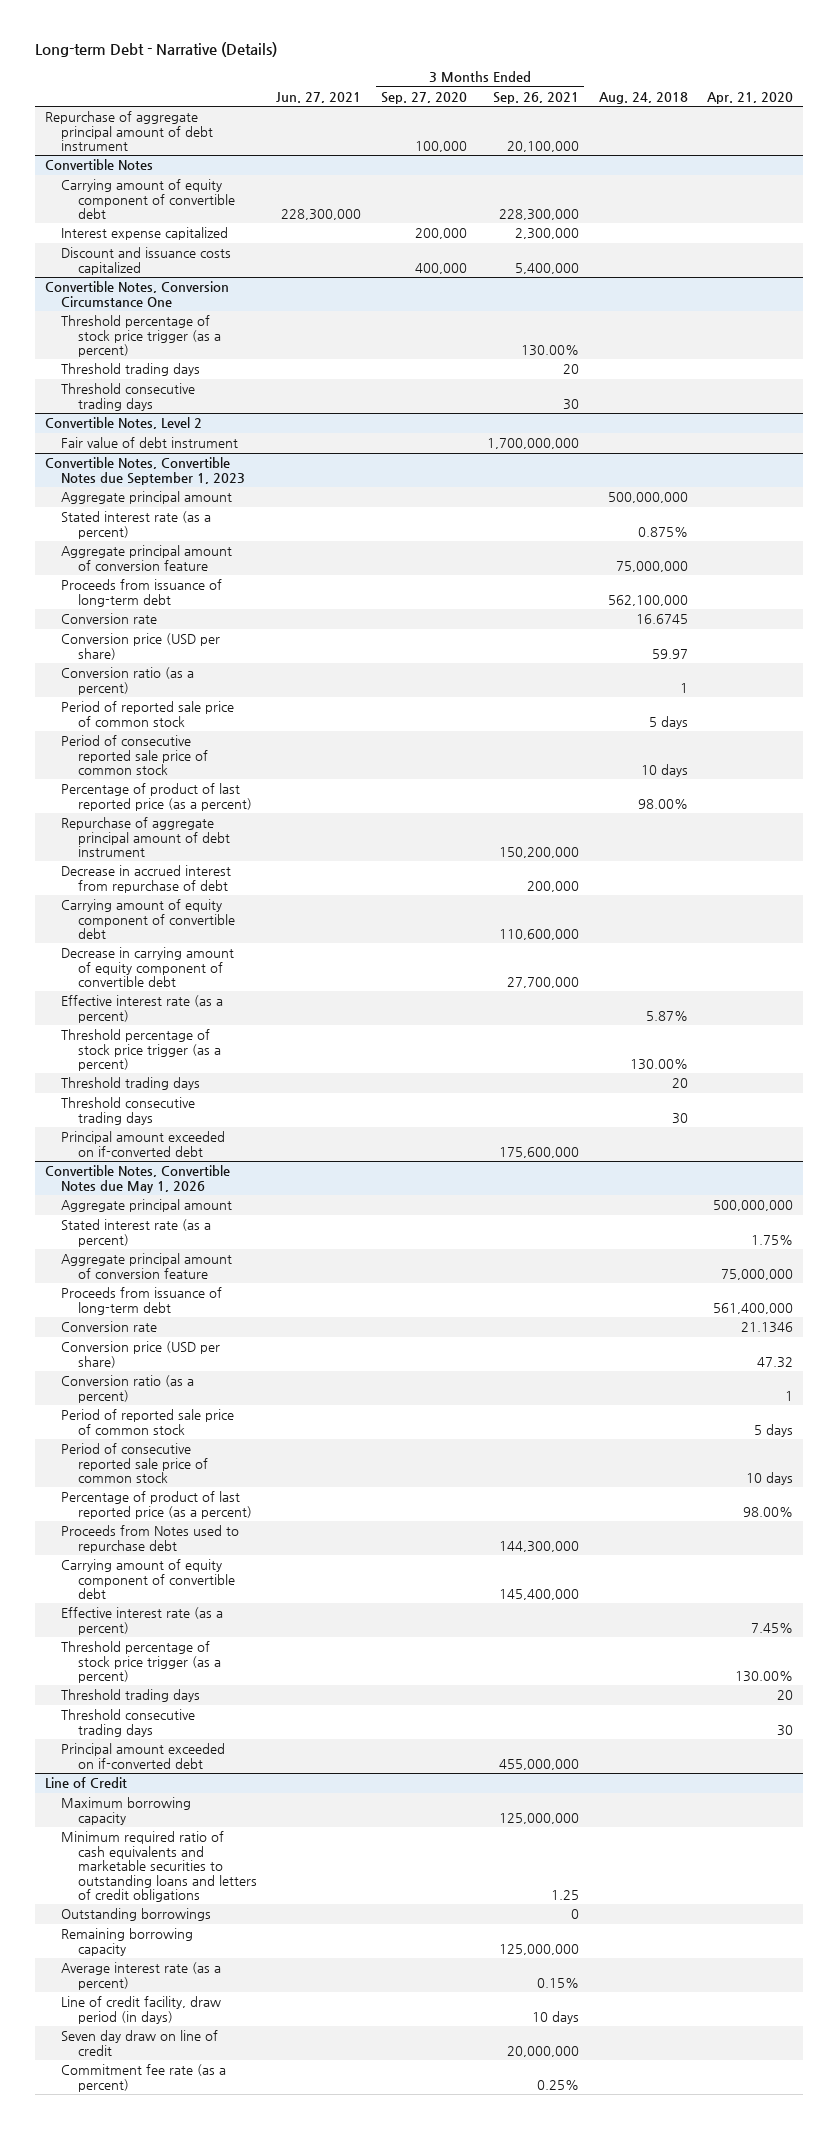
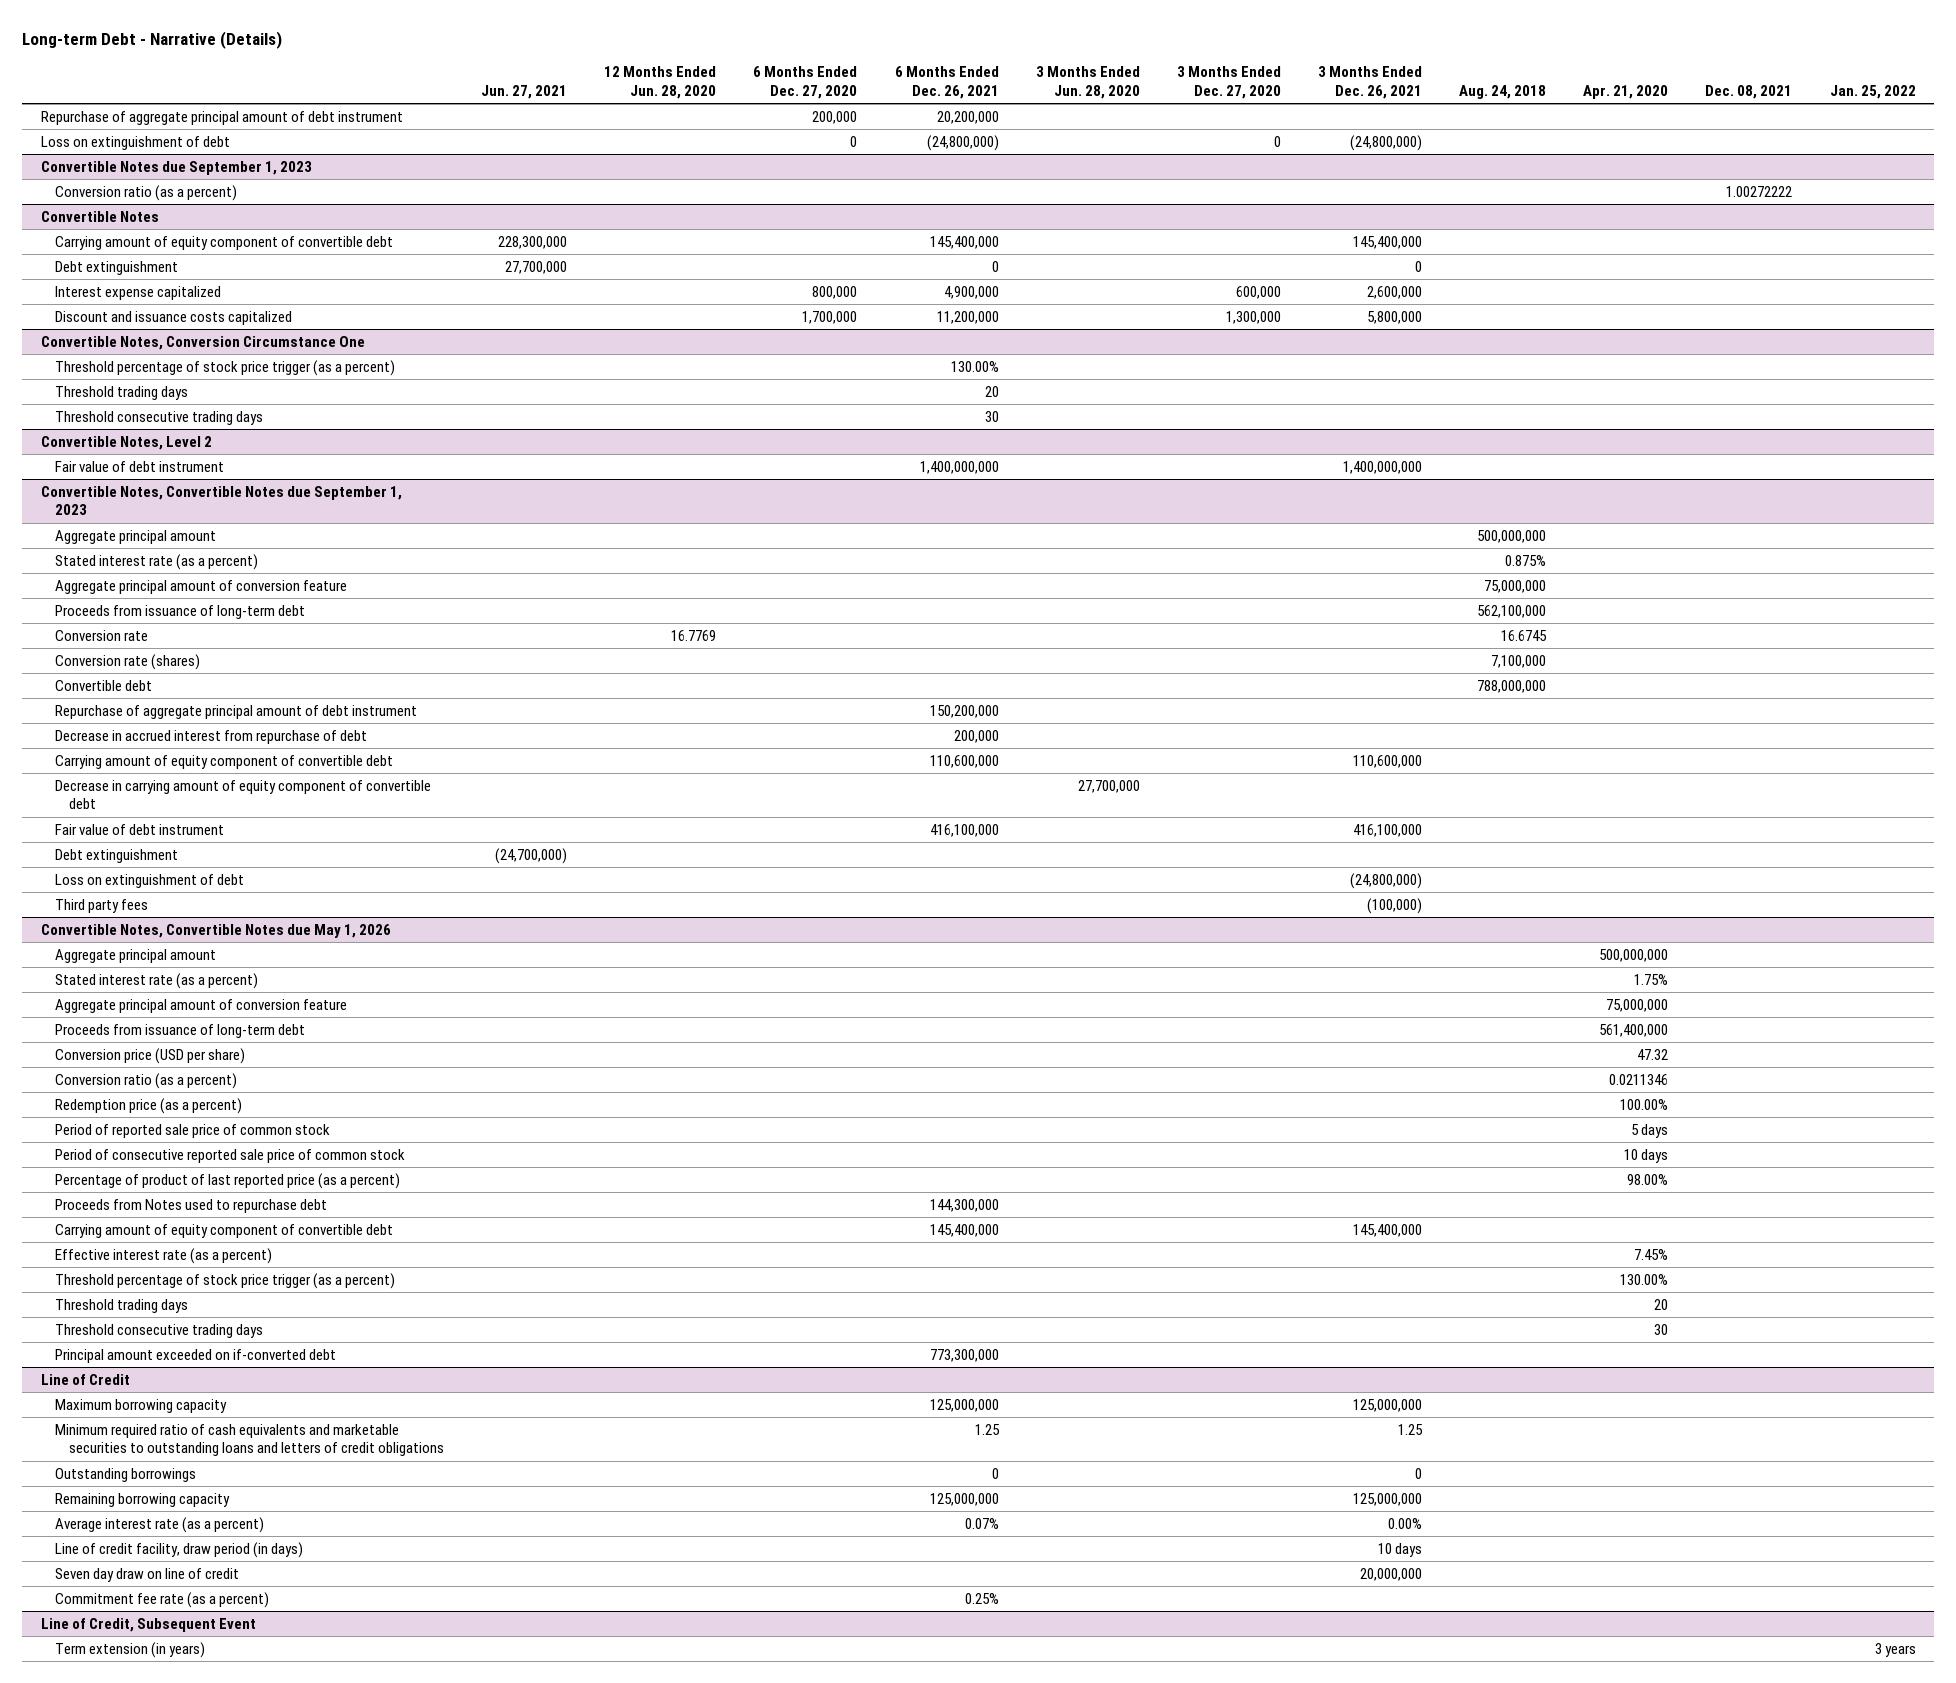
- | Jun. 27, 2021 | 3 Months Ended Sep. 27, 2020 | 3 Months Ended Sep. 26, 2021 | Aug. 24, 2018 | Apr. 21, 2020
+ | Jun. 27, 2021 | 12 Months Ended Jun. 28, 2020 | 6 Months Ended Dec. 27, 2020 | 6 Months Ended Dec. 26, 2021 | 3 Months Ended Jun. 28, 2020 | 3 Months Ended Dec. 27, 2020 | 3 Months Ended Dec. 26, 2021 | Aug. 24, 2018 | Apr. 21, 2020 | Dec. 08, 2021 | Jan. 25, 2022
+ Loss on extinguishment of debt | | | 0 | (24,800,000) | | 0 | (24,800,000) | | | |
+ Convertible Notes due September 1, 2023
+ Conversion ratio (as a percent) | | | | | | | | | | 1.00272222 |
@ Convertible Notes
+ Debt extinguishment | 27,700,000 | | | 0 | | | 0 | | | |
@ Convertible Notes, Convertible Notes due September 1, 2023
- Conversion price (USD per share) | | | | 59.97 |
- Conversion ratio (as a percent) | | | | 1 |
- Period of reported sale price of common stock | | | | 5 days |
- Period of consecutive reported sale price of common stock | | | | 10 days |
- Percentage of product of last reported price (as a percent) | | | | 98.00% |
+ Conversion rate (shares) | | | | | | | | 7,100,000 | | |
+ Convertible debt | | | | | | | | 788,000,000 | | |
- Effective interest rate (as a percent) | | | | 5.87% |
- Threshold percentage of stock price trigger (as a percent) | | | | 130.00% |
- Threshold trading days | | | | 20 |
- Threshold consecutive trading days | | | | 30 |
- Principal amount exceeded on if-converted debt | | | 175,600,000 | |
+ Fair value of debt instrument | | | | 416,100,000 | | | 416,100,000 | | | |
+ Debt extinguishment | (24,700,000) | | | | | | | | | |
+ Loss on extinguishment of debt | | | | | | | (24,800,000) | | | |
+ Third party fees | | | | | | | (100,000) | | | |
@ Convertible Notes, Convertible Notes due May 1, 2026
- Conversion rate | | | | | 21.1346
- Conversion ratio (as a percent) | | | | | 1
+ Conversion ratio (as a percent) | | | | | | | | | 0.0211346 | |
+ Redemption price (as a percent) | | | | | | | | | 100.00% | |
+ Line of Credit, Subsequent Event
+ Term extension (in years) | | | | | | | | | | | 3 years

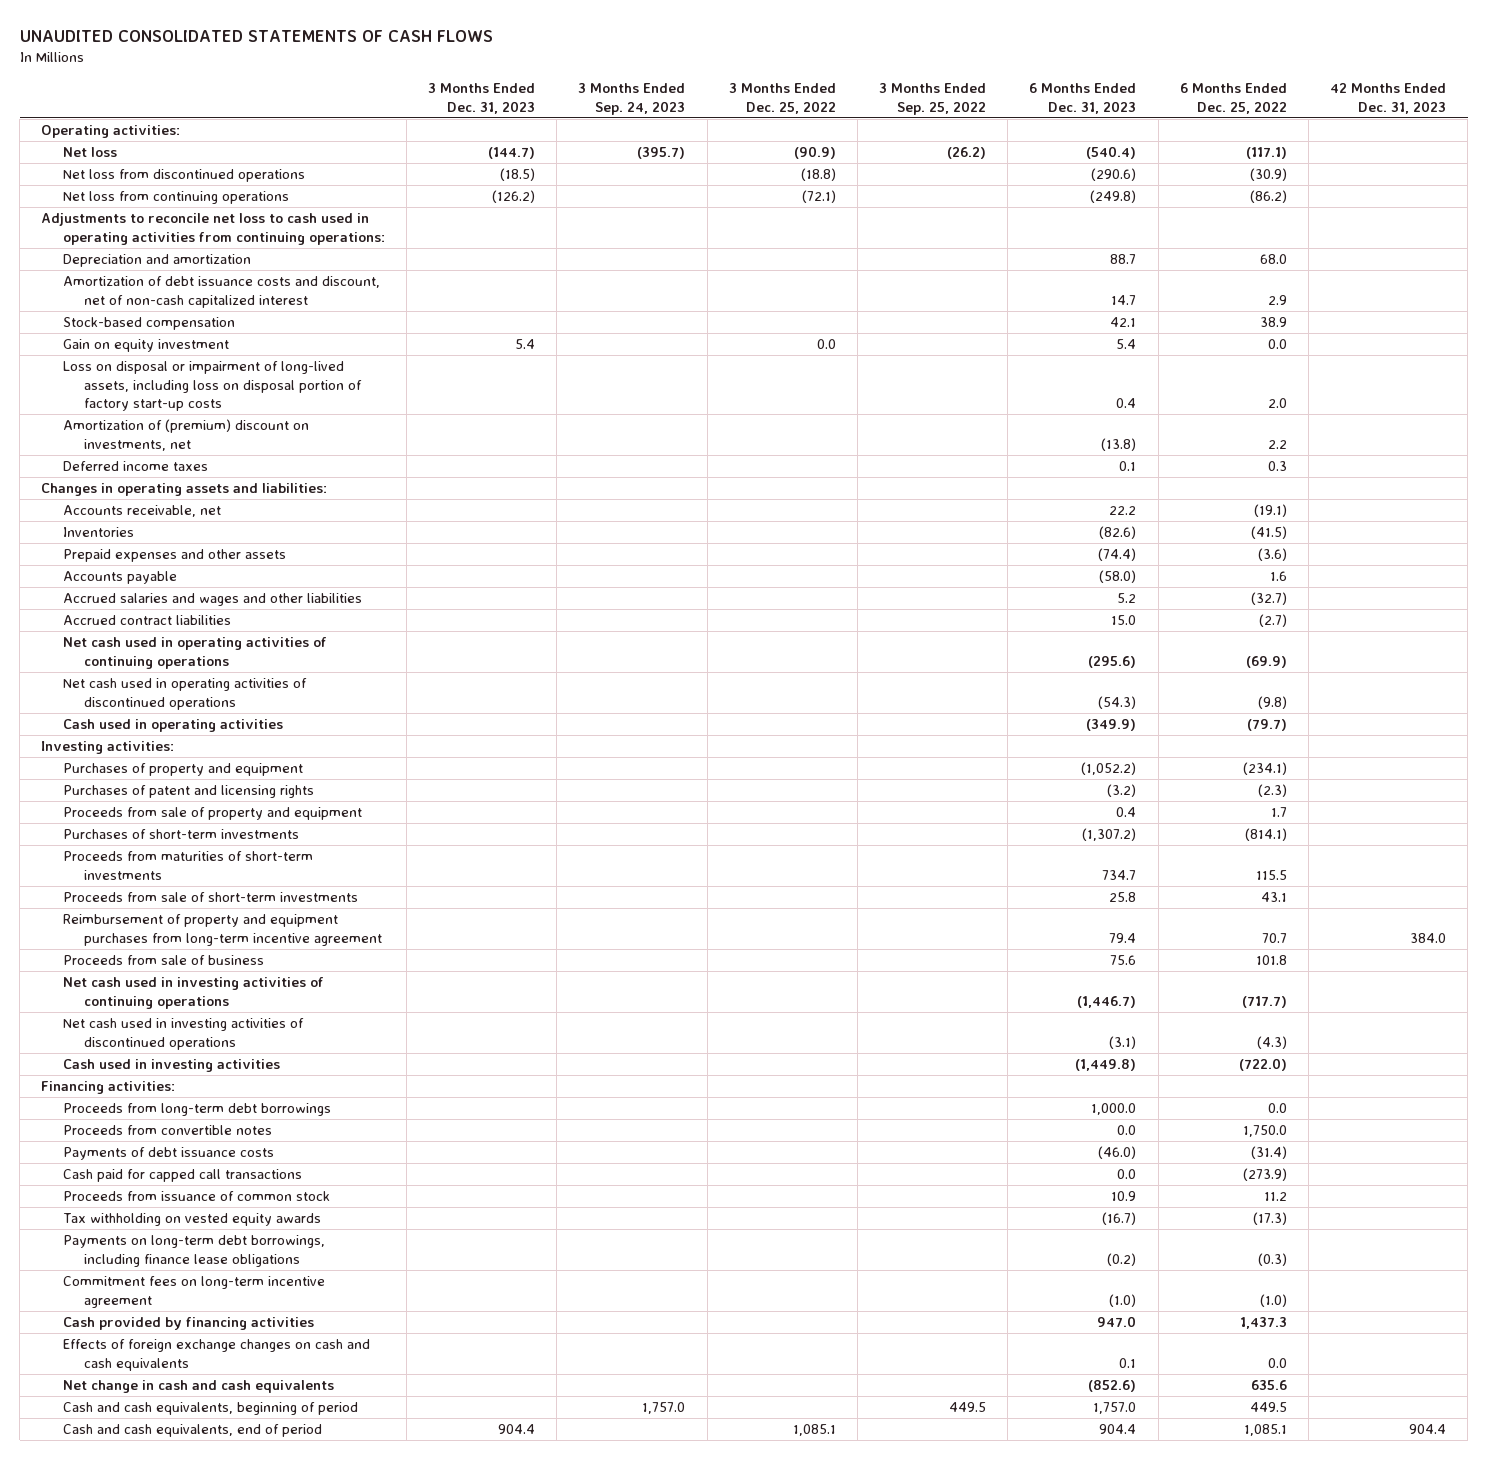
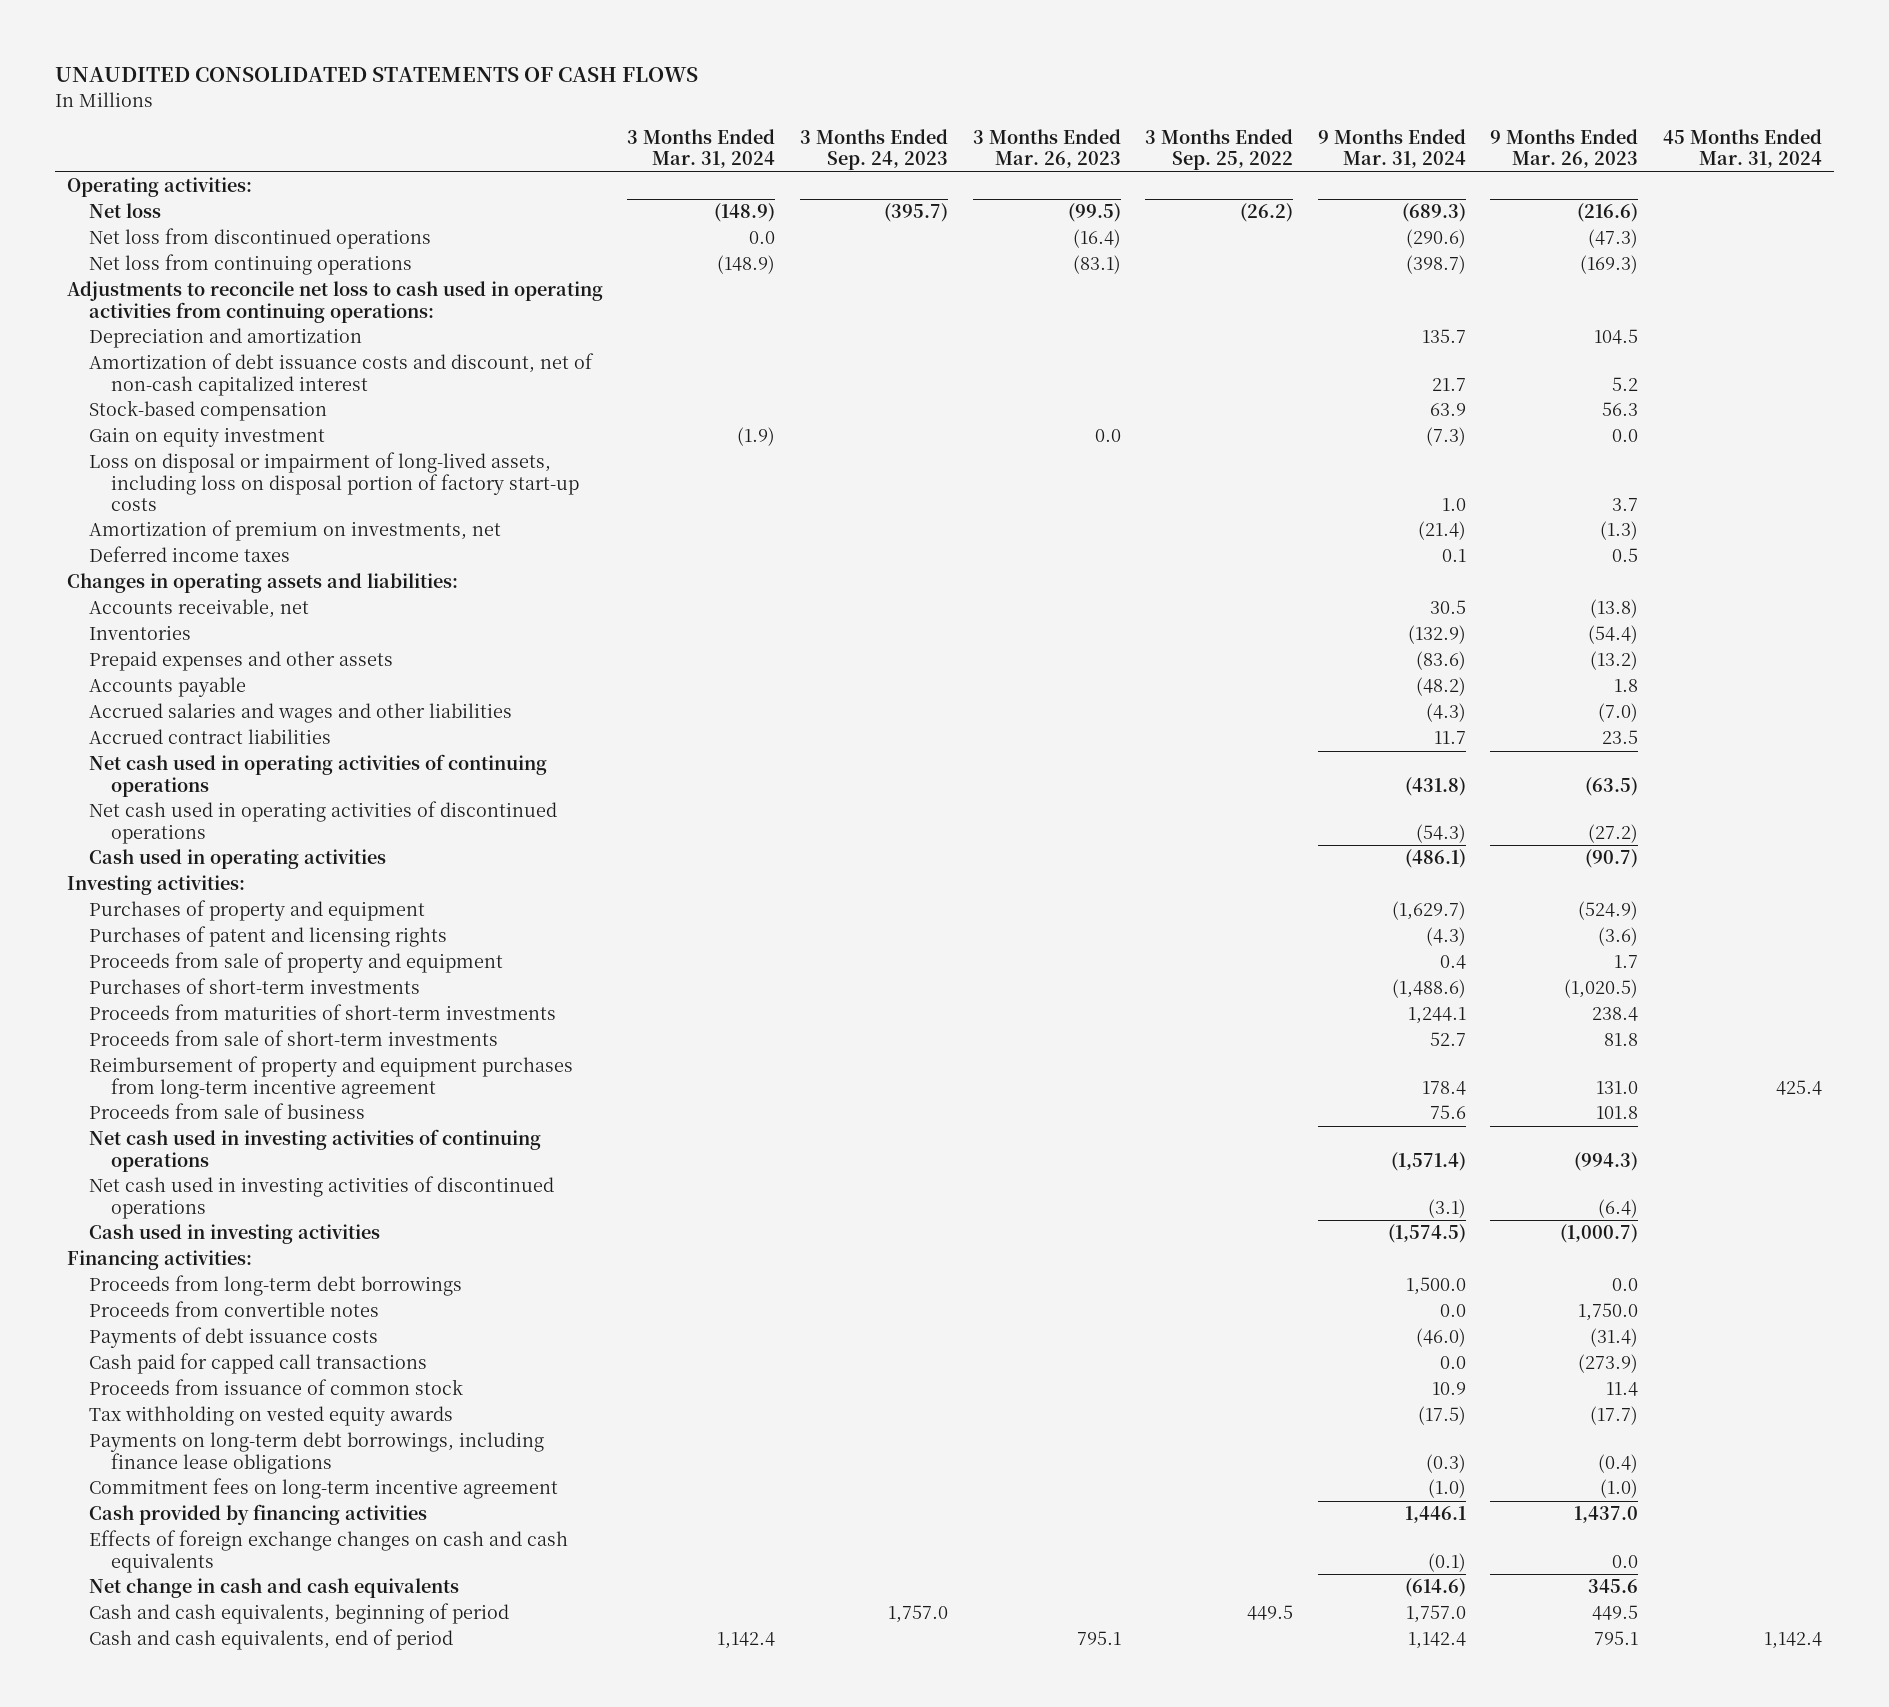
- | 3 Months Ended Dec. 31, 2023 | 3 Months Ended Sep. 24, 2023 | 3 Months Ended Dec. 25, 2022 | 3 Months Ended Sep. 25, 2022 | 6 Months Ended Dec. 31, 2023 | 6 Months Ended Dec. 25, 2022 | 42 Months Ended Dec. 31, 2023
+ | 3 Months Ended Mar. 31, 2024 | 3 Months Ended Sep. 24, 2023 | 3 Months Ended Mar. 26, 2023 | 3 Months Ended Sep. 25, 2022 | 9 Months Ended Mar. 31, 2024 | 9 Months Ended Mar. 26, 2023 | 45 Months Ended Mar. 31, 2024
- Amortization of (premium) discount on investments, net | | | | | (13.8) | 2.2 |
+ Amortization of premium on investments, net | | | | | (21.4) | (1.3) |

